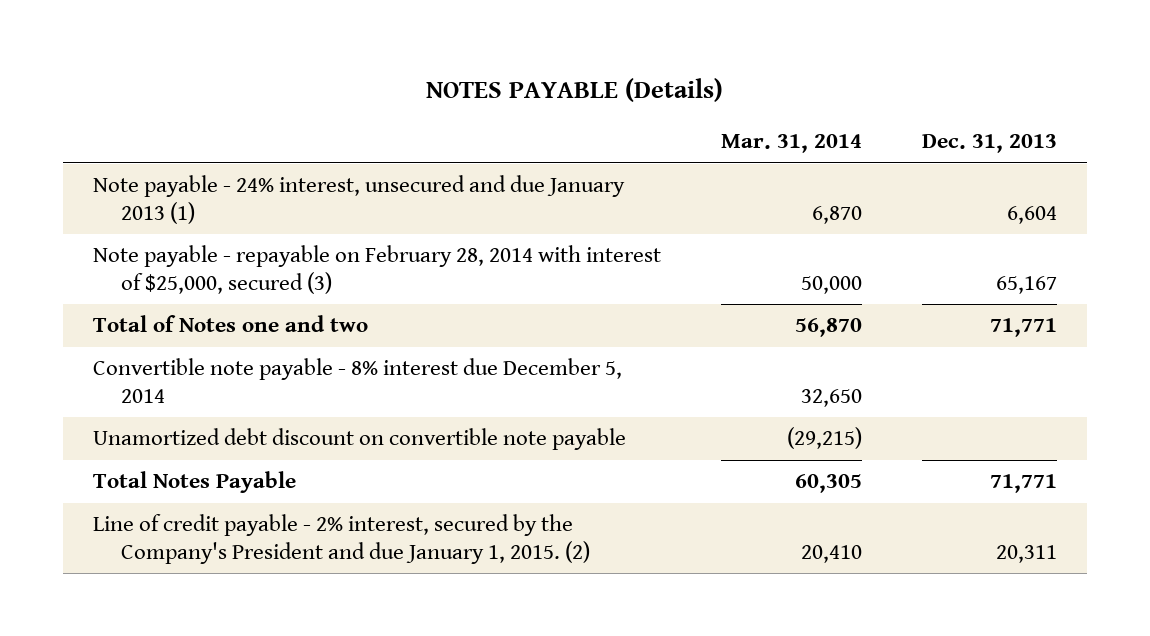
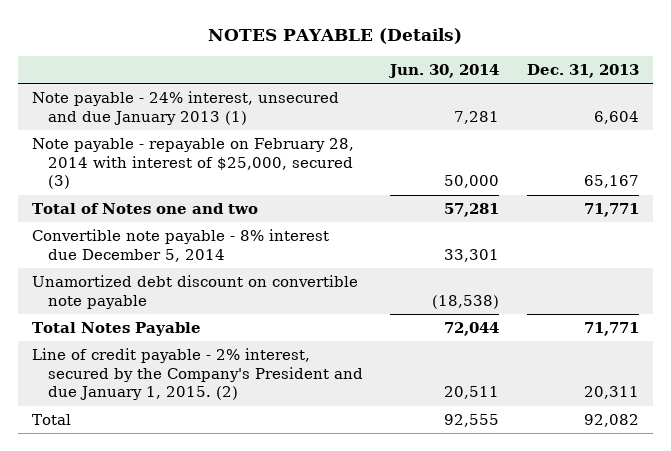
- | Mar. 31, 2014 | Dec. 31, 2013
+ | Jun. 30, 2014 | Dec. 31, 2013
+ Total | 92,555 | 92,082

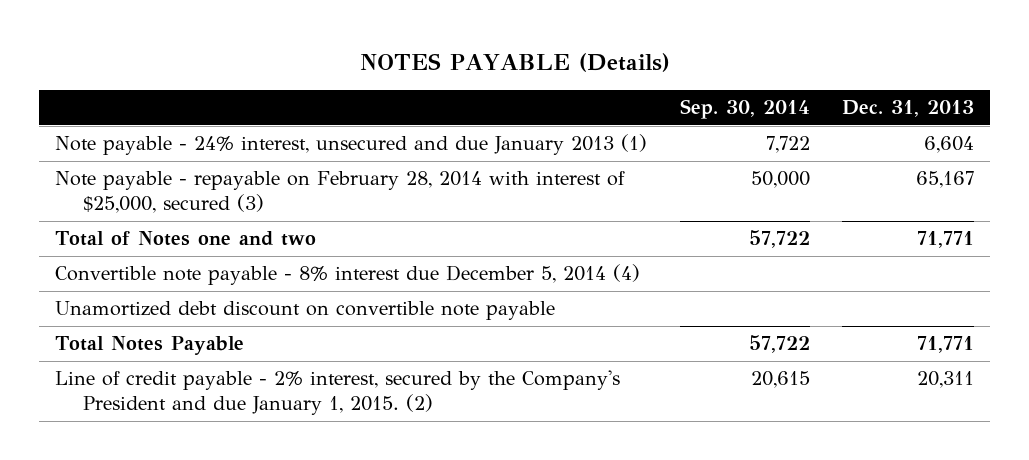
- | Jun. 30, 2014 | Dec. 31, 2013
+ | Sep. 30, 2014 | Dec. 31, 2013
- Convertible note payable - 8% interest due December 5, 2014 | 33,301 |
+ Convertible note payable - 8% interest due December 5, 2014 (4)
- Total | 92,555 | 92,082

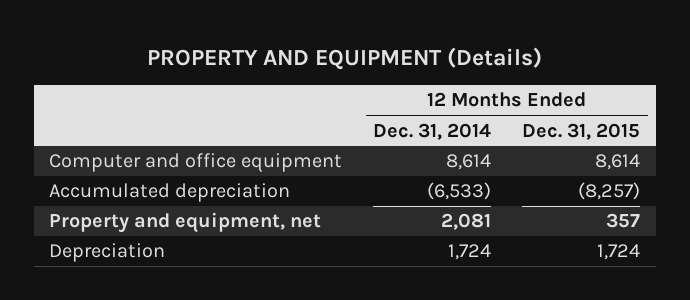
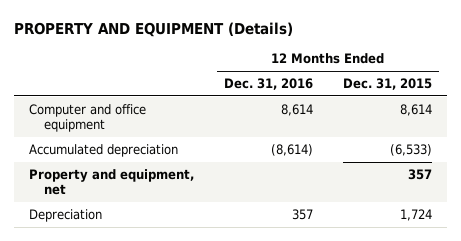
- | 12 Months Ended Dec. 31, 2014 | 12 Months Ended Dec. 31, 2015
+ | 12 Months Ended Dec. 31, 2016 | 12 Months Ended Dec. 31, 2015
- Accumulated depreciation | (6,533) | (8,257)
+ Accumulated depreciation | (8,614) | (6,533)

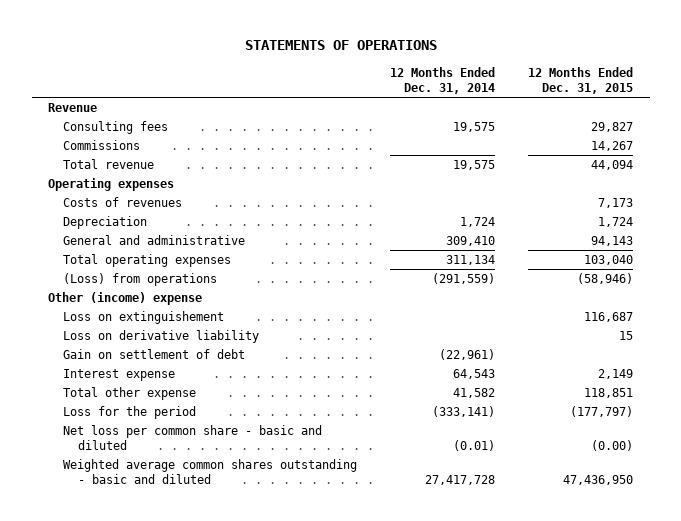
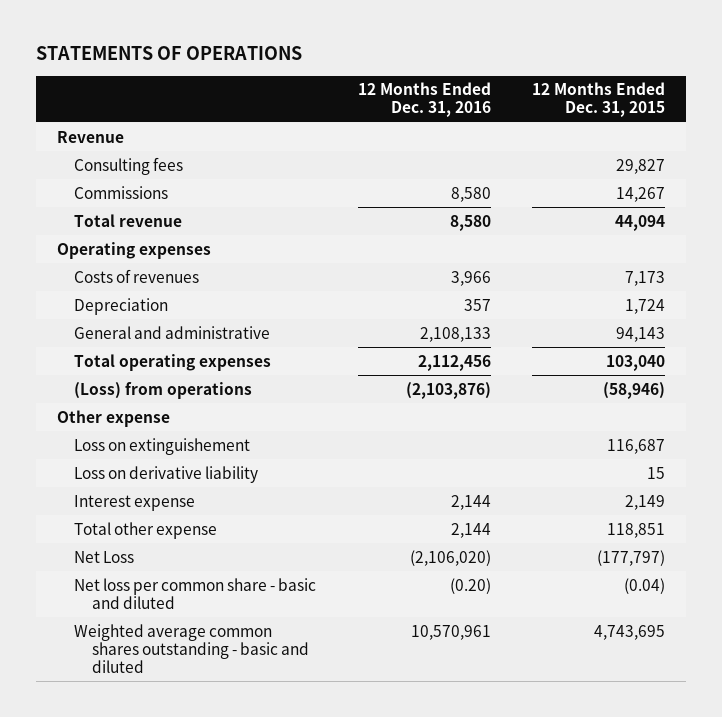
- | 12 Months Ended Dec. 31, 2014 | 12 Months Ended Dec. 31, 2015
+ | 12 Months Ended Dec. 31, 2016 | 12 Months Ended Dec. 31, 2015
- Other (income) expense
+ Other expense
- Gain on settlement of debt | (22,961) |
- Loss for the period | (333,141) | (177,797)
- Net loss per common share - basic and diluted | (0.01) | (0.00)
- Weighted average common shares outstanding - basic and diluted | 27,417,728 | 47,436,950
+ Net Loss | (2,106,020) | (177,797)
+ Net loss per common share - basic and diluted | (0.20) | (0.04)
+ Weighted average common shares outstanding - basic and diluted | 10,570,961 | 4,743,695

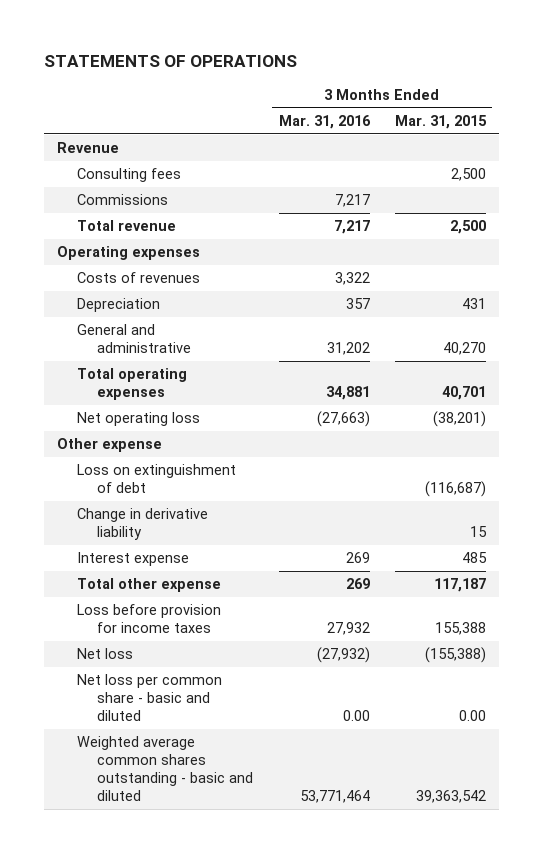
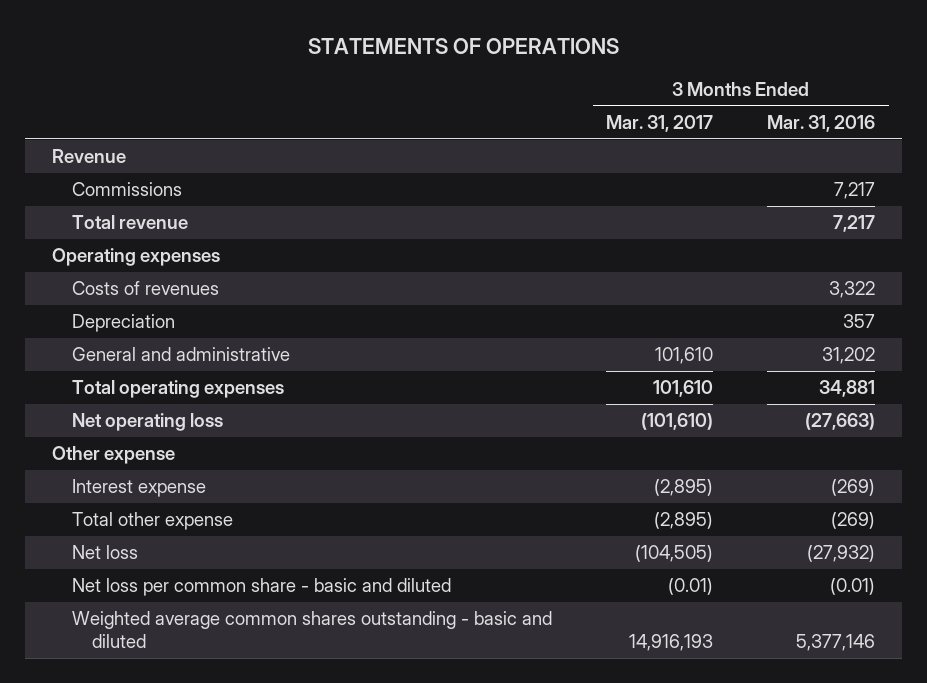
- | 3 Months Ended Mar. 31, 2016 | 3 Months Ended Mar. 31, 2015
+ | 3 Months Ended Mar. 31, 2017 | 3 Months Ended Mar. 31, 2016
- Consulting fees | | 2,500
- Loss on extinguishment of debt | | (116,687)
- Change in derivative liability | | 15
- Interest expense | 269 | 485
- Total other expense | 269 | 117,187
- Loss before provision for income taxes | 27,932 | 155,388
+ Interest expense | (2,895) | (269)
+ Total other expense | (2,895) | (269)
- Net loss per common share - basic and diluted | 0.00 | 0.00
- Weighted average common shares outstanding - basic and diluted | 53,771,464 | 39,363,542
+ Net loss per common share - basic and diluted | (0.01) | (0.01)
+ Weighted average common shares outstanding - basic and diluted | 14,916,193 | 5,377,146

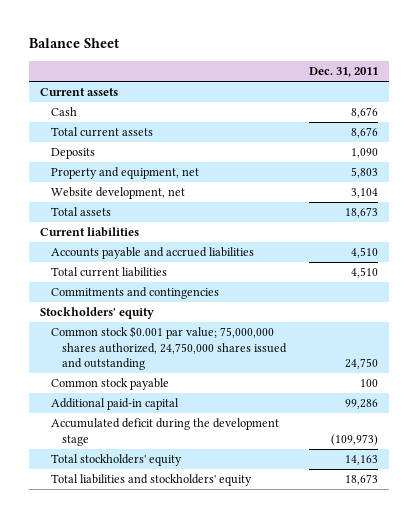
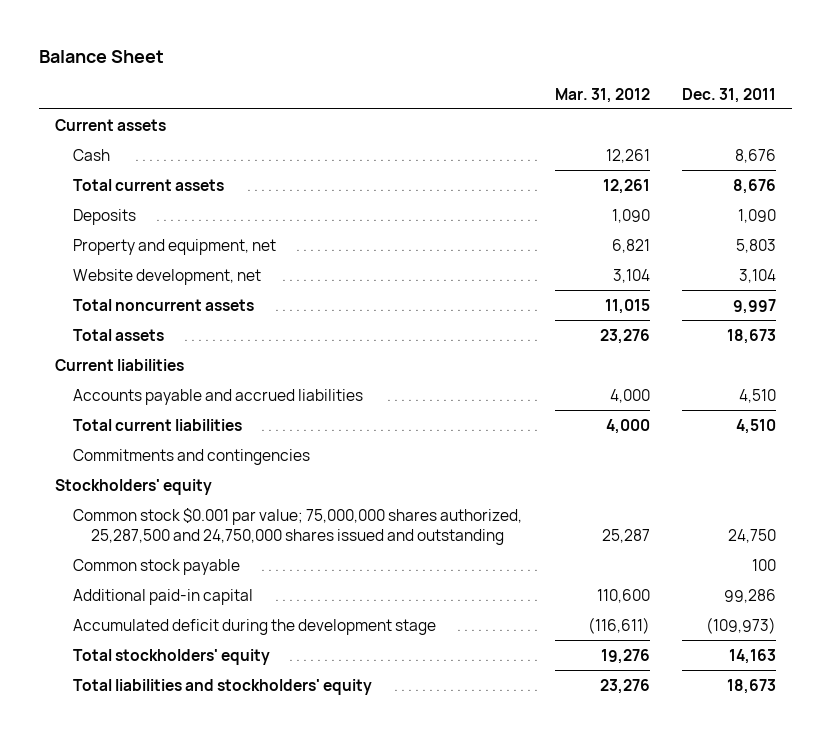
- | Dec. 31, 2011
+ | Mar. 31, 2012 | Dec. 31, 2011
+ Total noncurrent assets | 11,015 | 9,997
- Common stock $0.001 par value; 75,000,000 shares authorized, 24,750,000 shares issued and outstanding | 24,750
+ Common stock $0.001 par value; 75,000,000 shares authorized, 25,287,500 and 24,750,000 shares issued and outstanding | 25,287 | 24,750

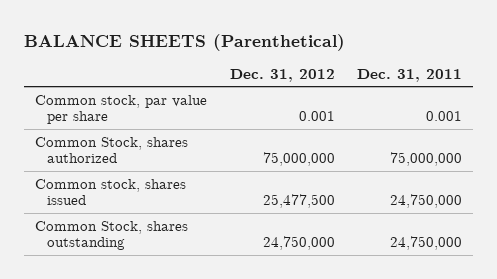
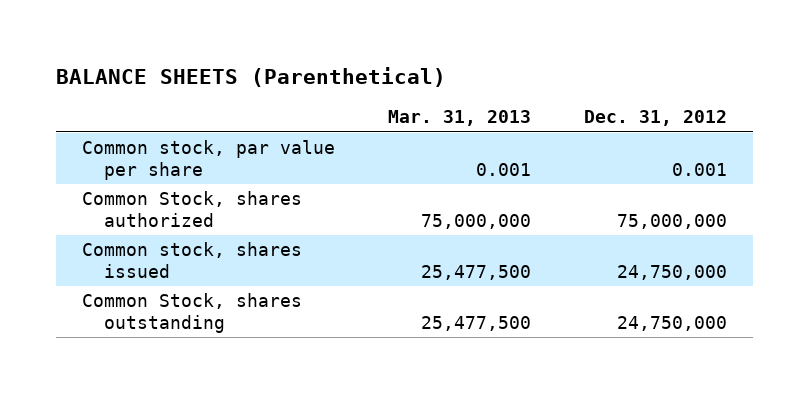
- | Dec. 31, 2012 | Dec. 31, 2011
+ | Mar. 31, 2013 | Dec. 31, 2012
- Common stock, shares issued | 25,477,500 | 24,750,000
+ Common stock, shares issued | 25,477,500 | 24,750,000

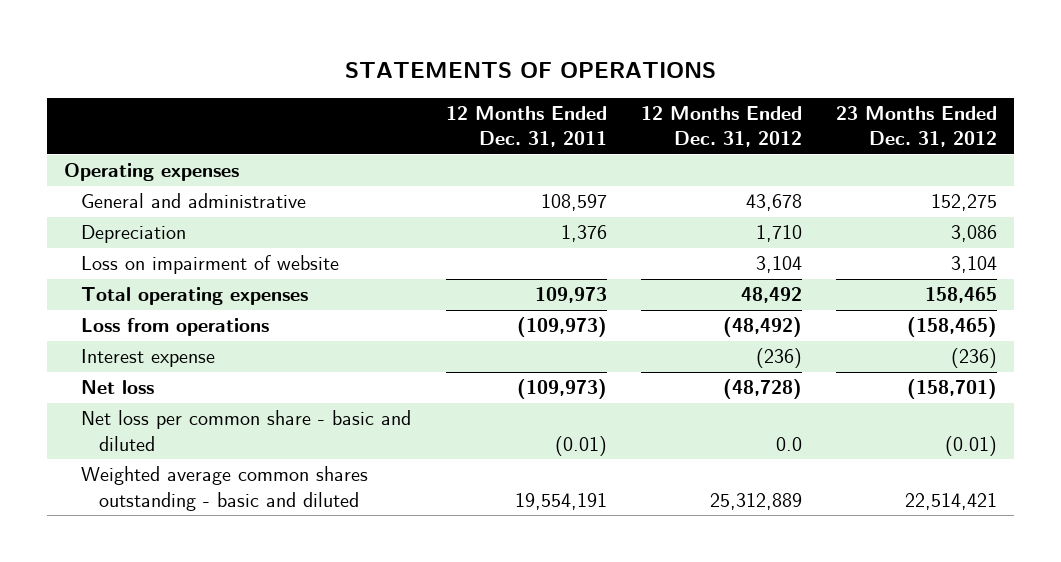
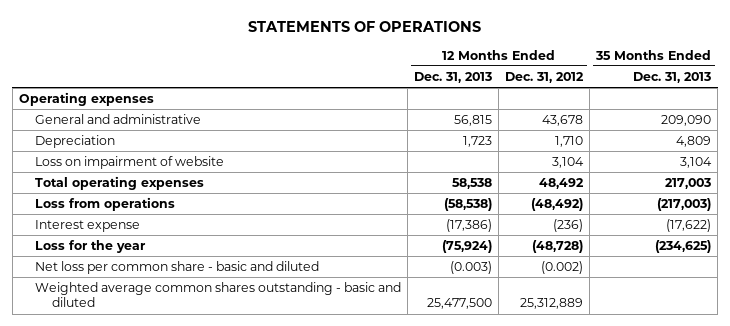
- | 12 Months Ended Dec. 31, 2011 | 12 Months Ended Dec. 31, 2012 | 23 Months Ended Dec. 31, 2012
+ | 12 Months Ended Dec. 31, 2013 | 12 Months Ended Dec. 31, 2012 | 35 Months Ended Dec. 31, 2013
- Net loss | (109,973) | (48,728) | (158,701)
- Net loss per common share - basic and diluted | (0.01) | 0.0 | (0.01)
+ Loss for the year | (75,924) | (48,728) | (234,625)
+ Net loss per common share - basic and diluted | (0.003) | (0.002) |

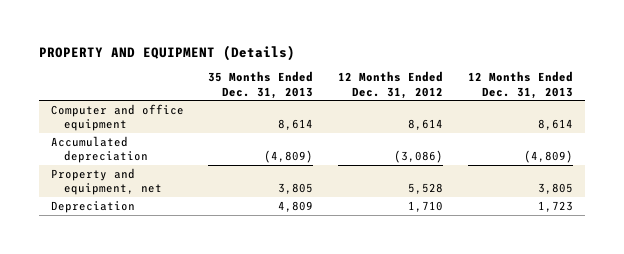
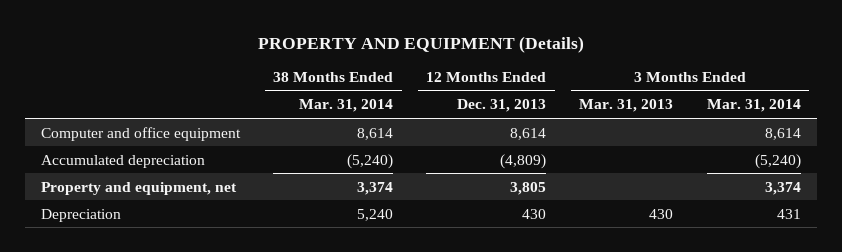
- | 35 Months Ended Dec. 31, 2013 | 12 Months Ended Dec. 31, 2012 | 12 Months Ended Dec. 31, 2013
+ | 38 Months Ended Mar. 31, 2014 | 12 Months Ended Dec. 31, 2013 | 3 Months Ended Mar. 31, 2013 | 3 Months Ended Mar. 31, 2014
- Depreciation | 4,809 | 1,710 | 1,723
+ Depreciation | 5,240 | 430 | 430 | 431

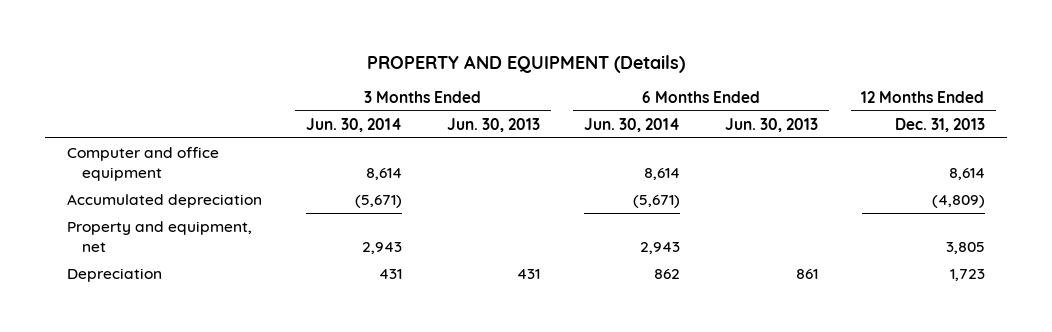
- | 38 Months Ended Mar. 31, 2014 | 12 Months Ended Dec. 31, 2013 | 3 Months Ended Mar. 31, 2013 | 3 Months Ended Mar. 31, 2014
+ | 3 Months Ended Jun. 30, 2014 | 3 Months Ended Jun. 30, 2013 | 6 Months Ended Jun. 30, 2014 | 6 Months Ended Jun. 30, 2013 | 12 Months Ended Dec. 31, 2013
- Depreciation | 5,240 | 430 | 430 | 431
+ Depreciation | 431 | 431 | 862 | 861 | 1,723

